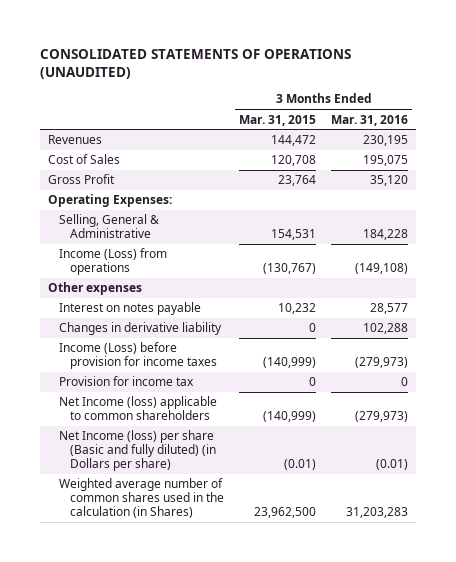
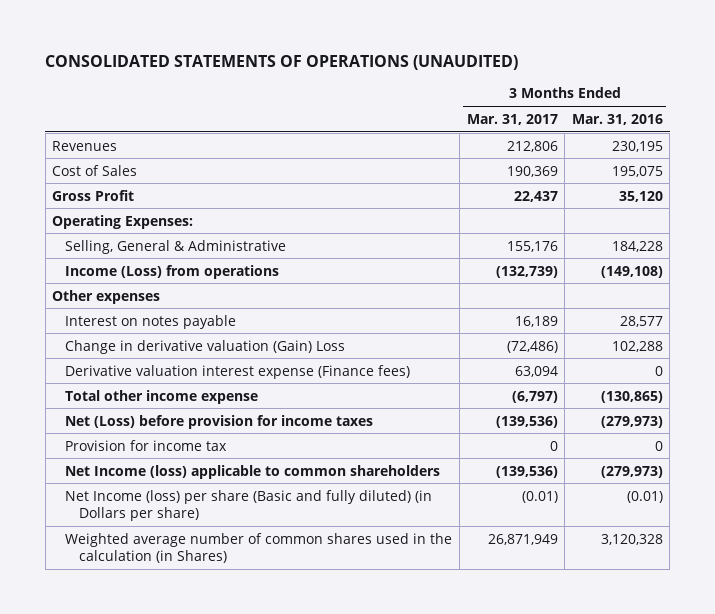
- | 3 Months Ended Mar. 31, 2015 | 3 Months Ended Mar. 31, 2016
+ | 3 Months Ended Mar. 31, 2017 | 3 Months Ended Mar. 31, 2016
- Changes in derivative liability | 0 | 102,288
- Income (Loss) before provision for income taxes | (140,999) | (279,973)
+ Change in derivative valuation (Gain) Loss | (72,486) | 102,288
+ Derivative valuation interest expense (Finance fees) | 63,094 | 0
+ Total other income expense | (6,797) | (130,865)
+ Net (Loss) before provision for income taxes | (139,536) | (279,973)
- Weighted average number of common shares used in the calculation (in Shares) | 23,962,500 | 31,203,283
+ Weighted average number of common shares used in the calculation (in Shares) | 26,871,949 | 3,120,328

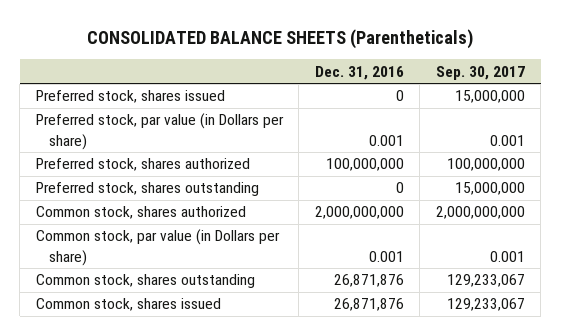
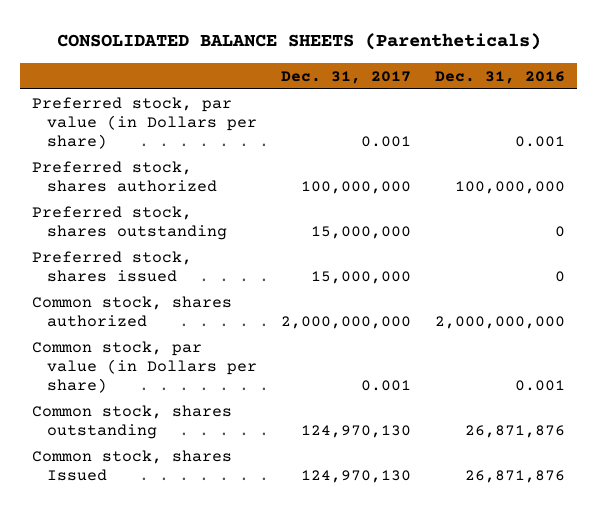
- | Dec. 31, 2016 | Sep. 30, 2017
+ | Dec. 31, 2017 | Dec. 31, 2016
moved down: Preferred stock, shares issued | 15,000,000 | 0
- Common stock, shares issued | 26,871,876 | 129,233,067
+ Common stock, shares Issued | 124,970,130 | 26,871,876

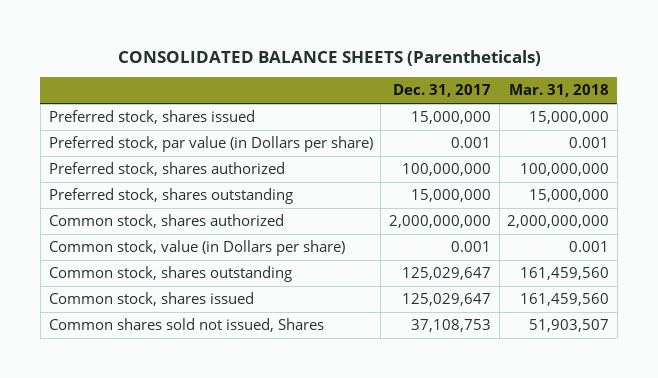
- | Dec. 31, 2017 | Dec. 31, 2016
+ | Dec. 31, 2017 | Mar. 31, 2018
moved up: Preferred stock, shares issued | 15,000,000 | 15,000,000
- Common stock, par value (in Dollars per share) | 0.001 | 0.001
- Common stock, shares outstanding | 124,970,130 | 26,871,876
- Common stock, shares Issued | 124,970,130 | 26,871,876
+ Common stock, value (in Dollars per share) | 0.001 | 0.001
+ Common stock, shares outstanding | 125,029,647 | 161,459,560
+ Common stock, shares issued | 125,029,647 | 161,459,560
+ Common shares sold not issued, Shares | 37,108,753 | 51,903,507

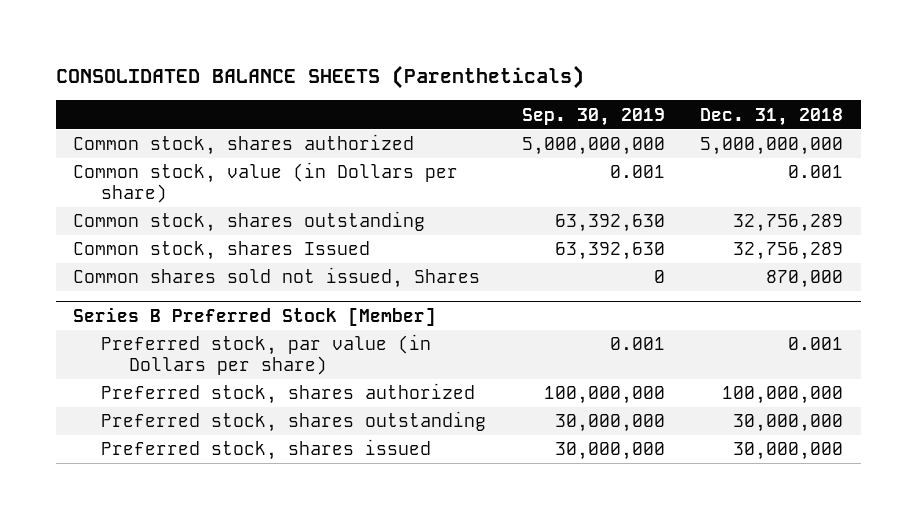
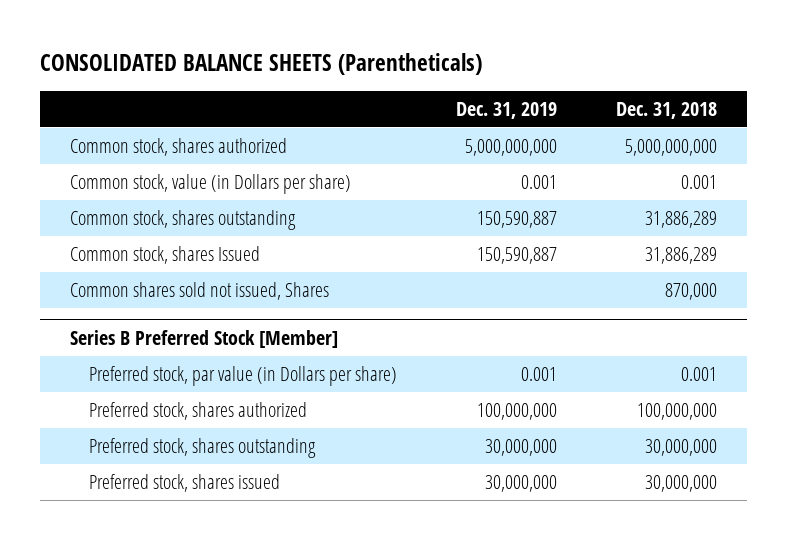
- | Sep. 30, 2019 | Dec. 31, 2018
+ | Dec. 31, 2019 | Dec. 31, 2018
- Common stock, shares outstanding | 63,392,630 | 32,756,289
- Common stock, shares Issued | 63,392,630 | 32,756,289
+ Common stock, shares outstanding | 150,590,887 | 31,886,289
+ Common stock, shares Issued | 150,590,887 | 31,886,289

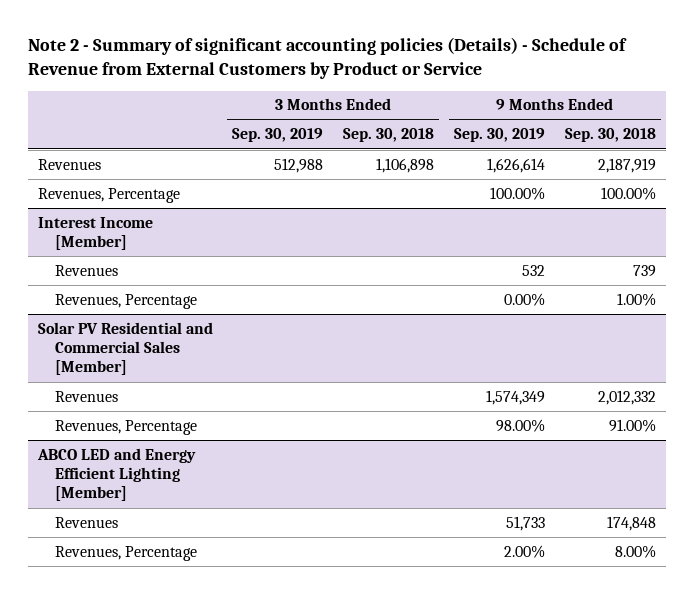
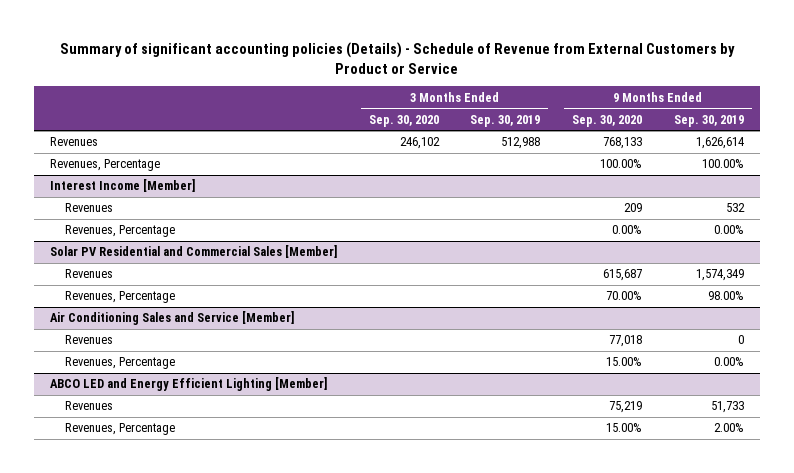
- Note 2 - Summary of significant accounting policies (Details) - Schedule of Revenue from External Customers by Product or Service
+ Summary of significant accounting policies (Details) - Schedule of Revenue from External Customers by Product or Service
- | 3 Months Ended Sep. 30, 2019 | 3 Months Ended Sep. 30, 2018 | 9 Months Ended Sep. 30, 2019 | 9 Months Ended Sep. 30, 2018
+ | 3 Months Ended Sep. 30, 2020 | 3 Months Ended Sep. 30, 2019 | 9 Months Ended Sep. 30, 2020 | 9 Months Ended Sep. 30, 2019
+ Air Conditioning Sales and Service [Member]
+ Revenues | | | 77,018 | 0
+ Revenues, Percentage | | | 15.00% | 0.00%

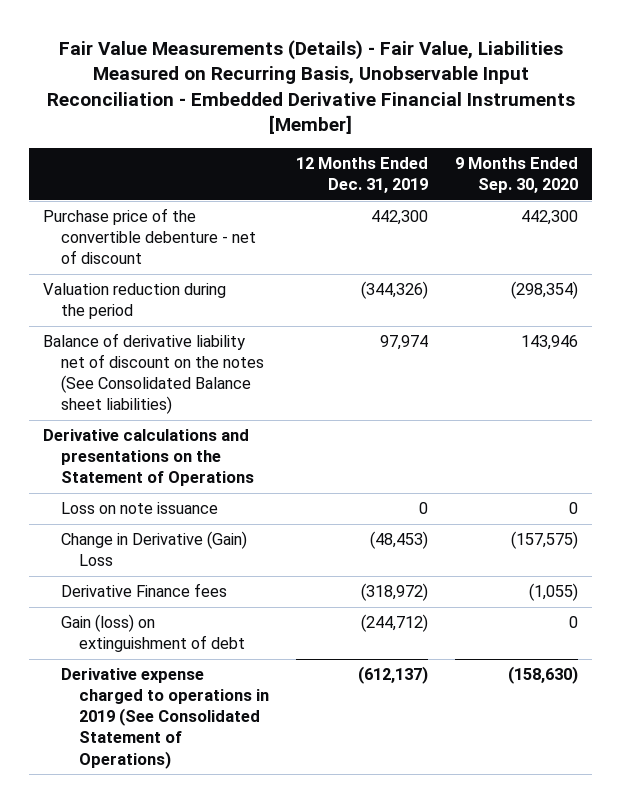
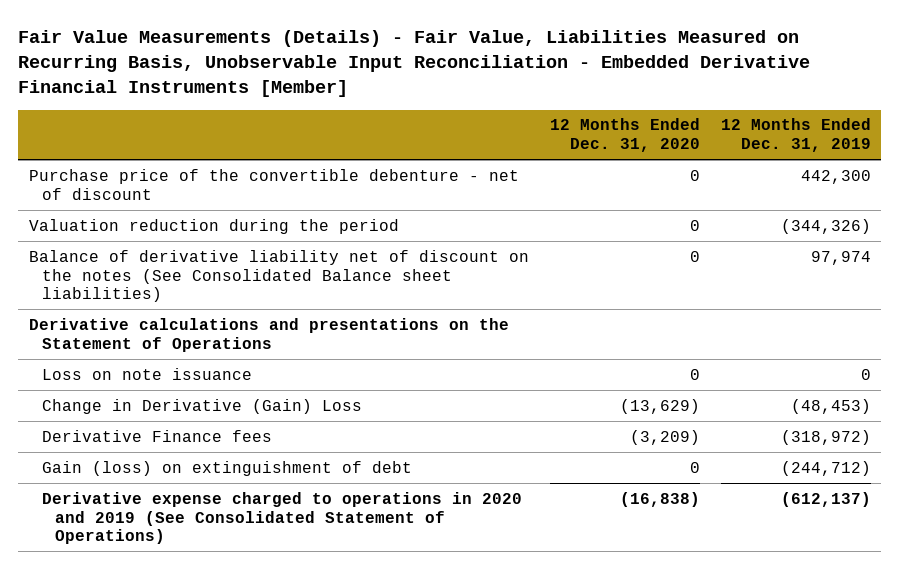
- | 12 Months Ended Dec. 31, 2019 | 9 Months Ended Sep. 30, 2020
+ | 12 Months Ended Dec. 31, 2020 | 12 Months Ended Dec. 31, 2019
- Derivative expense charged to operations in 2019 (See Consolidated Statement of Operations) | (612,137) | (158,630)
+ Derivative expense charged to operations in 2020 and 2019 (See Consolidated Statement of Operations) | (16,838) | (612,137)

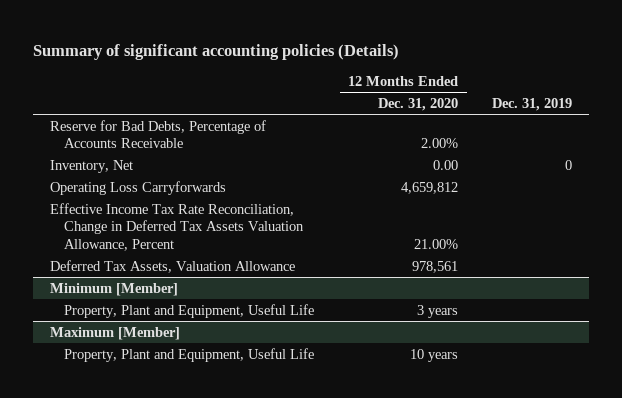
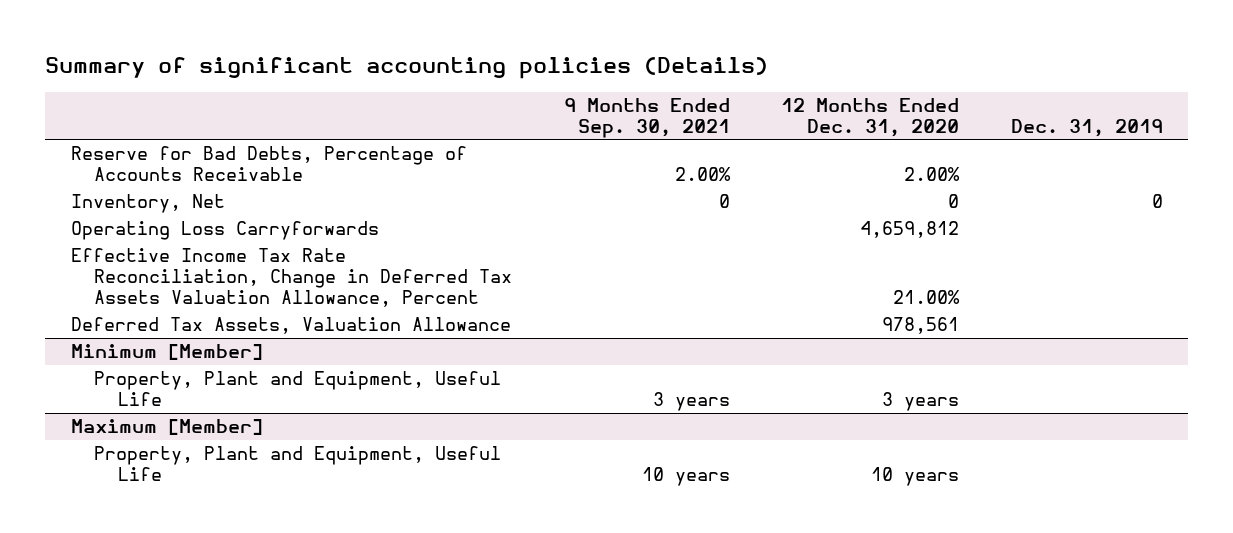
- | 12 Months Ended Dec. 31, 2020 | Dec. 31, 2019
+ | 9 Months Ended Sep. 30, 2021 | 12 Months Ended Dec. 31, 2020 | Dec. 31, 2019
- Inventory, Net | 0.00 | 0
+ Inventory, Net | 0 | 0 | 0

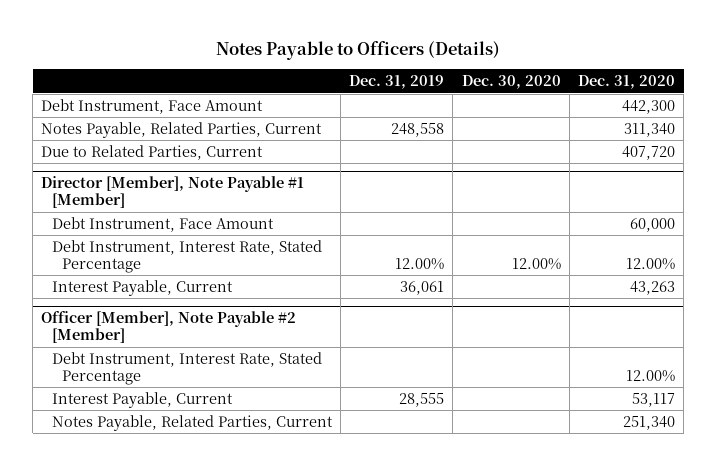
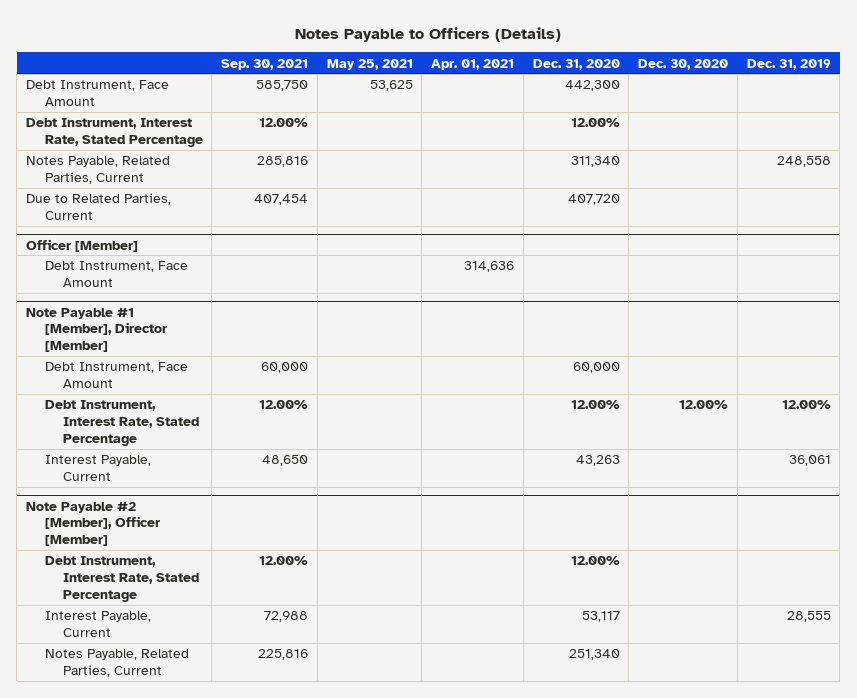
- | Dec. 31, 2019 | Dec. 30, 2020 | Dec. 31, 2020
+ | Sep. 30, 2021 | May 25, 2021 | Apr. 01, 2021 | Dec. 31, 2020 | Dec. 30, 2020 | Dec. 31, 2019
+ Debt Instrument, Interest Rate, Stated Percentage | 12.00% | | | 12.00% | |
- Director [Member], Note Payable #1 [Member]
+ Officer [Member]
+ Debt Instrument, Face Amount | | | 314,636 | | |
+ Note Payable #1 [Member], Director [Member]
- Officer [Member], Note Payable #2 [Member]
+ Note Payable #2 [Member], Officer [Member]

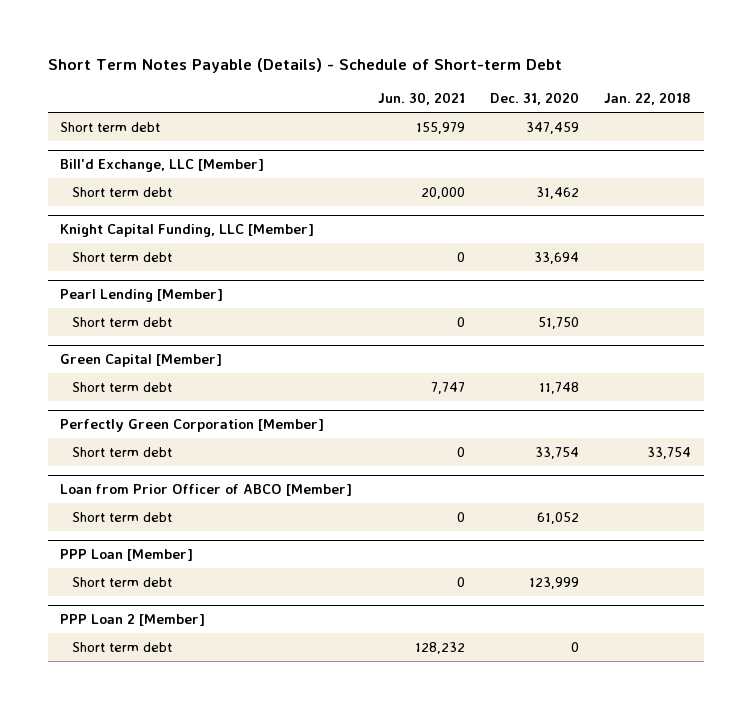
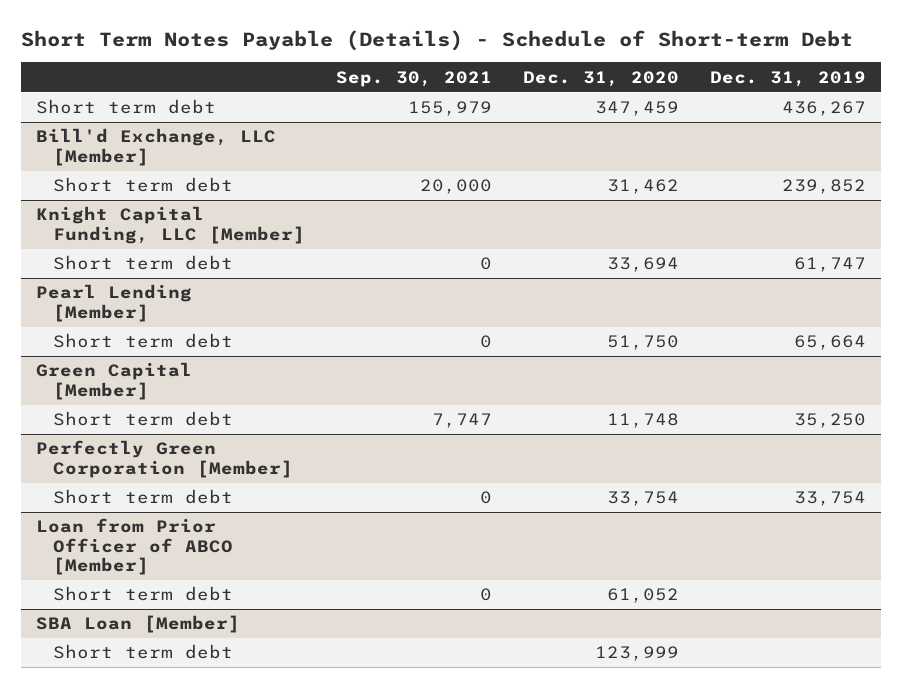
- | Jun. 30, 2021 | Dec. 31, 2020 | Jan. 22, 2018
+ | Sep. 30, 2021 | Dec. 31, 2020 | Dec. 31, 2019
- PPP Loan [Member]
+ SBA Loan [Member]
- PPP Loan 2 [Member]
- Short term debt | 128,232 | 0 |

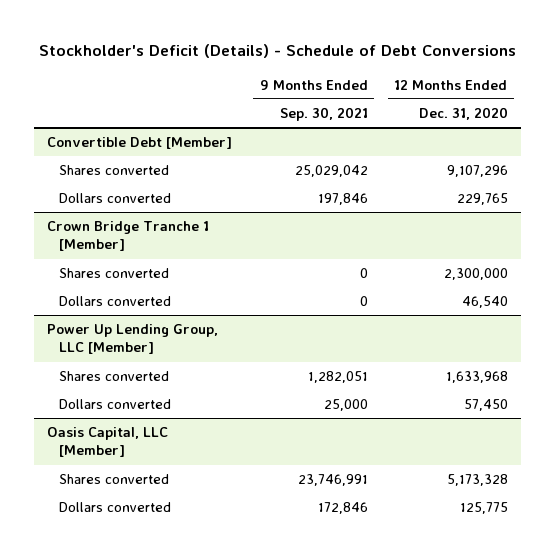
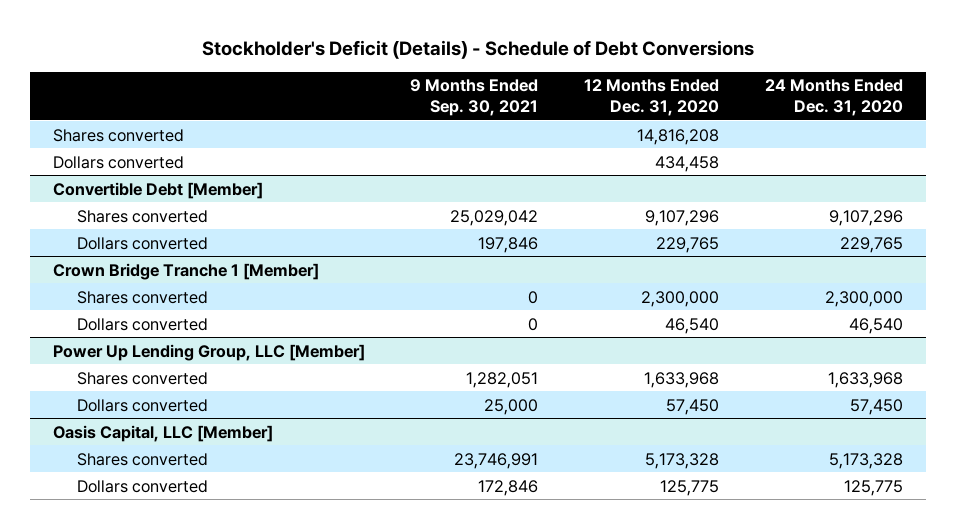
- | 9 Months Ended Sep. 30, 2021 | 12 Months Ended Dec. 31, 2020
+ | 9 Months Ended Sep. 30, 2021 | 12 Months Ended Dec. 31, 2020 | 24 Months Ended Dec. 31, 2020
+ Shares converted | | 14,816,208 |
+ Dollars converted | | 434,458 |

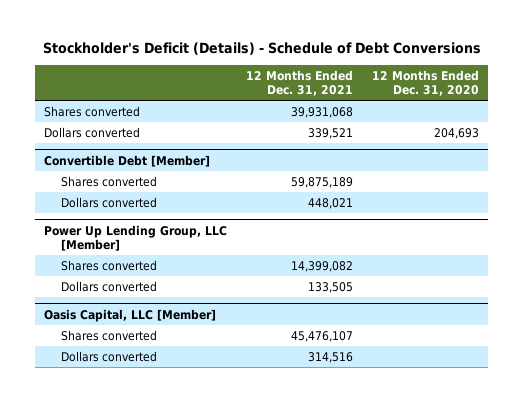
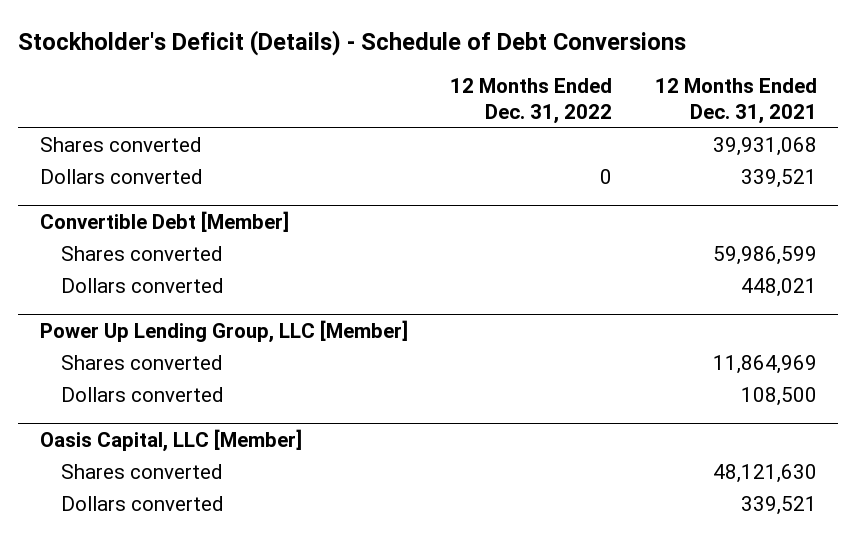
- | 12 Months Ended Dec. 31, 2021 | 12 Months Ended Dec. 31, 2020
+ | 12 Months Ended Dec. 31, 2022 | 12 Months Ended Dec. 31, 2021
@ Convertible Debt [Member]
- Shares converted | 59,875,189 |
+ Shares converted | | 59,986,599
@ Power Up Lending Group, LLC [Member]
- Shares converted | 14,399,082 |
- Dollars converted | 133,505 |
+ Shares converted | | 11,864,969
+ Dollars converted | | 108,500
@ Oasis Capital, LLC [Member]
- Shares converted | 45,476,107 |
- Dollars converted | 314,516 |
+ Shares converted | | 48,121,630
+ Dollars converted | | 339,521

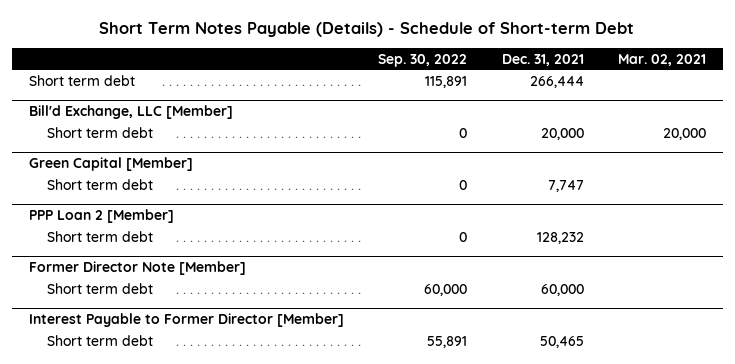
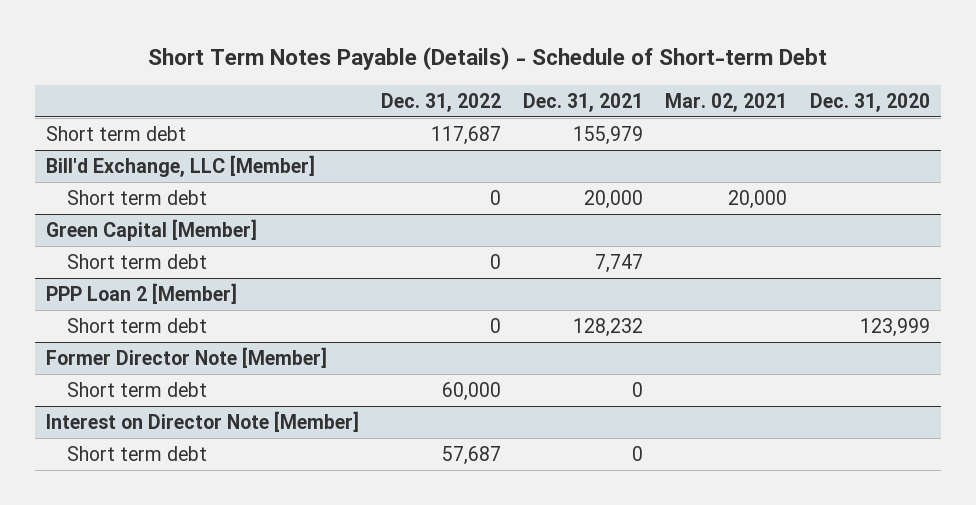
- | Sep. 30, 2022 | Dec. 31, 2021 | Mar. 02, 2021
+ | Dec. 31, 2022 | Dec. 31, 2021 | Mar. 02, 2021 | Dec. 31, 2020
- Short term debt | 115,891 | 266,444 |
+ Short term debt | 117,687 | 155,979 | |
@ Former Director Note [Member]
- Short term debt | 60,000 | 60,000 |
- Interest Payable to Former Director [Member]
- Short term debt | 55,891 | 50,465 |
@ Former Director Note [Member]
+ Short term debt | 60,000 | 0 | |
+ Interest on Director Note [Member]
+ Short term debt | 57,687 | 0 | |

